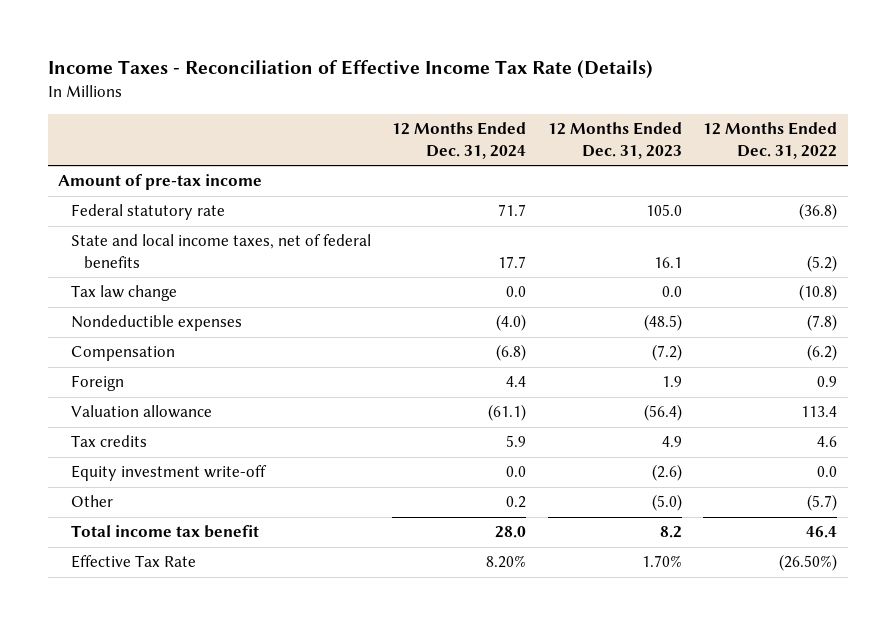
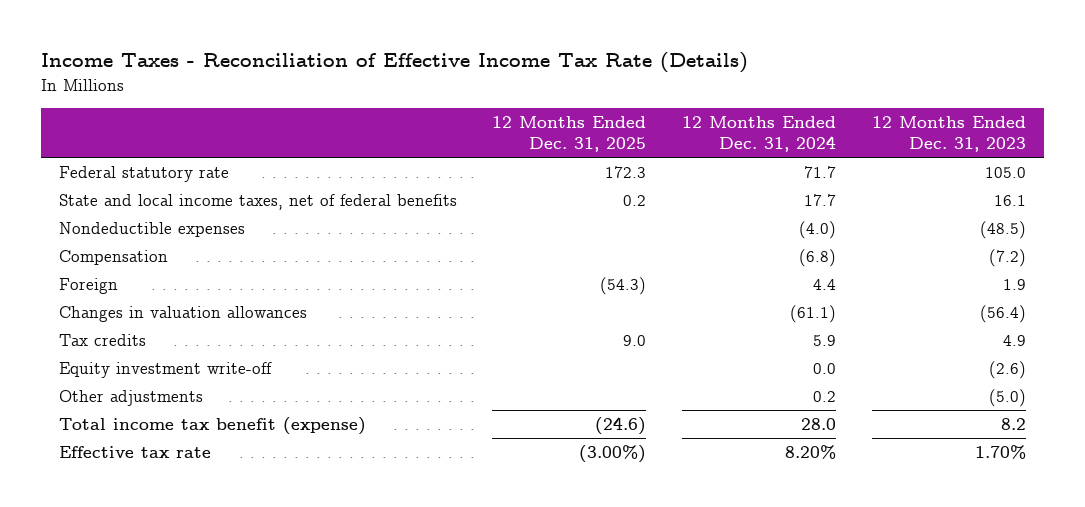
- | 12 Months Ended Dec. 31, 2024 | 12 Months Ended Dec. 31, 2023 | 12 Months Ended Dec. 31, 2022
+ | 12 Months Ended Dec. 31, 2025 | 12 Months Ended Dec. 31, 2024 | 12 Months Ended Dec. 31, 2023
- Amount of pre-tax income
- Tax law change | 0.0 | 0.0 | (10.8)
- Valuation allowance | (61.1) | (56.4) | 113.4
+ Changes in valuation allowances | | (61.1) | (56.4)
- Other | 0.2 | (5.0) | (5.7)
- Total income tax benefit | 28.0 | 8.2 | 46.4
- Effective Tax Rate | 8.20% | 1.70% | (26.50%)
+ Other adjustments | | 0.2 | (5.0)
+ Total income tax benefit (expense) | (24.6) | 28.0 | 8.2
+ Effective tax rate | (3.00%) | 8.20% | 1.70%

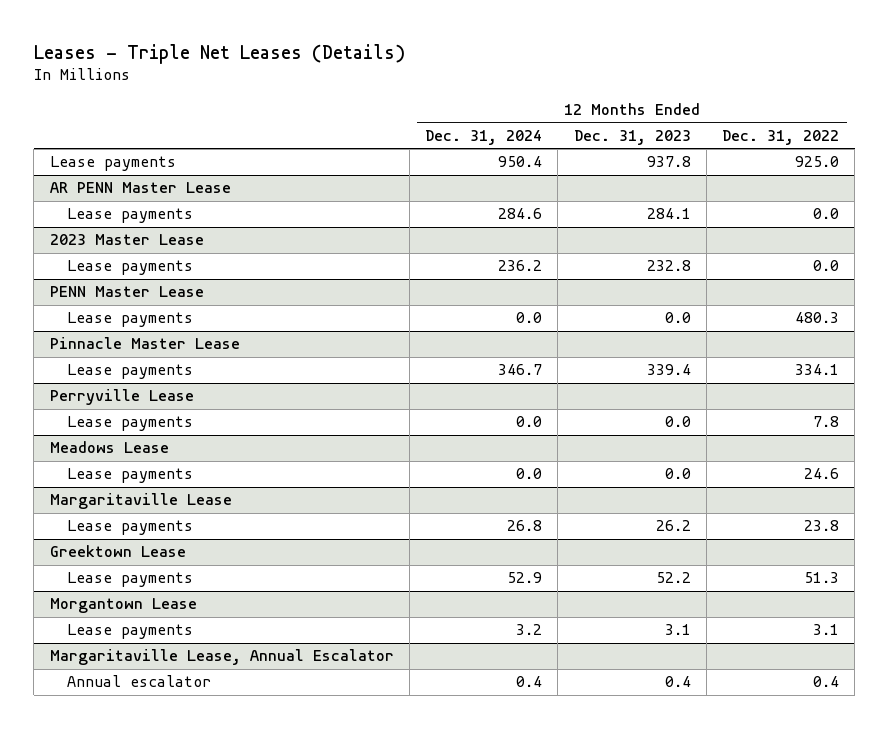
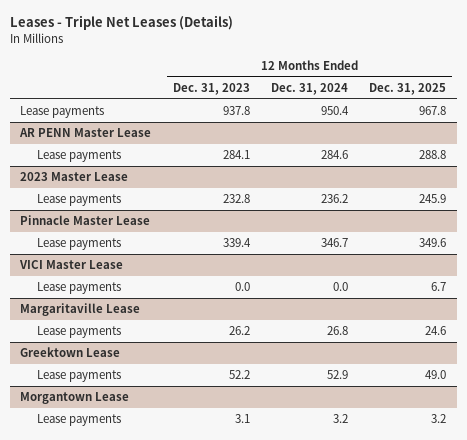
- | 12 Months Ended Dec. 31, 2024 | 12 Months Ended Dec. 31, 2023 | 12 Months Ended Dec. 31, 2022
+ | 12 Months Ended Dec. 31, 2023 | 12 Months Ended Dec. 31, 2024 | 12 Months Ended Dec. 31, 2025
- PENN Master Lease
- Lease payments | 0.0 | 0.0 | 480.3
- Perryville Lease
- Lease payments | 0.0 | 0.0 | 7.8
- Meadows Lease
+ VICI Master Lease
- Margaritaville Lease, Annual Escalator
- Annual escalator | 0.4 | 0.4 | 0.4

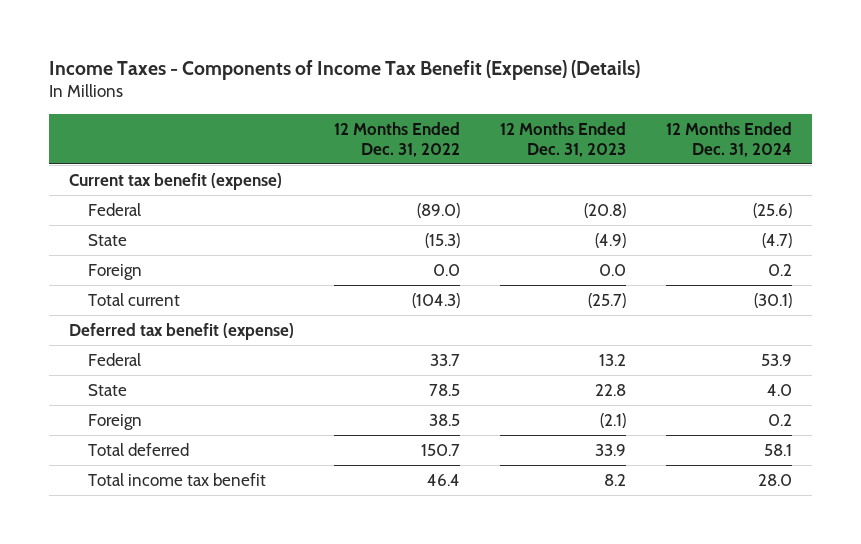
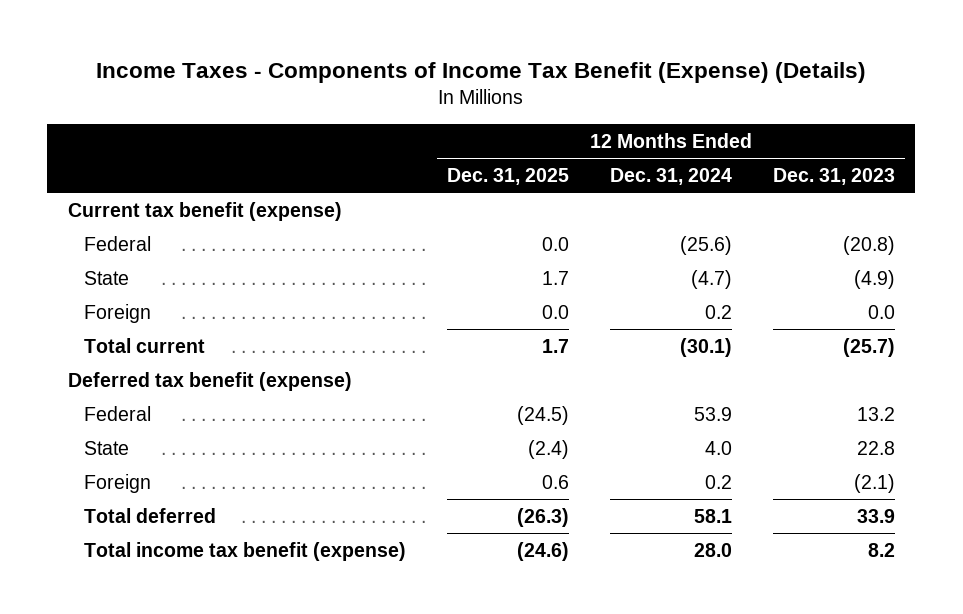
- | 12 Months Ended Dec. 31, 2022 | 12 Months Ended Dec. 31, 2023 | 12 Months Ended Dec. 31, 2024
+ | 12 Months Ended Dec. 31, 2025 | 12 Months Ended Dec. 31, 2024 | 12 Months Ended Dec. 31, 2023
- Total income tax benefit | 46.4 | 8.2 | 28.0
+ Total income tax benefit (expense) | (24.6) | 28.0 | 8.2

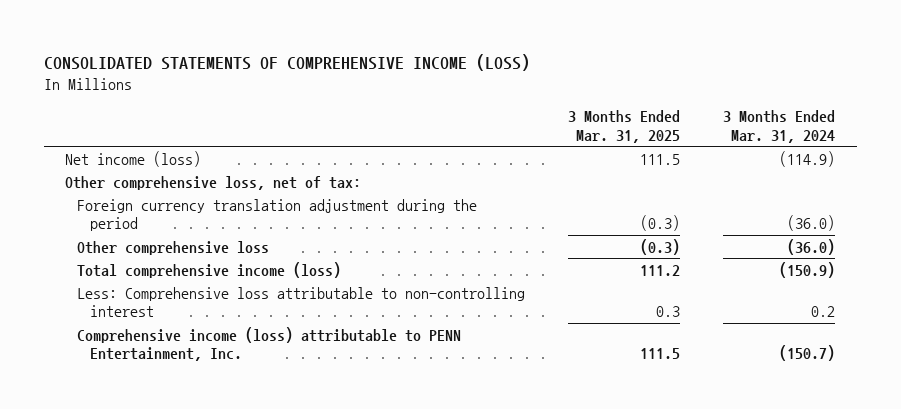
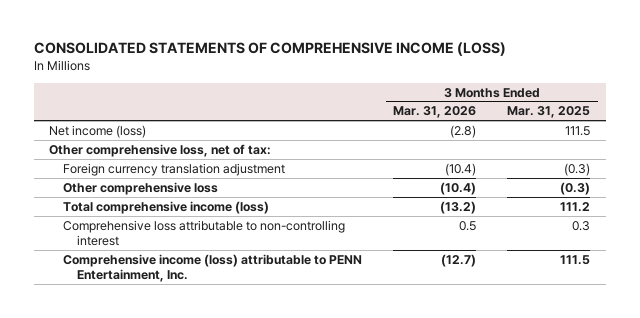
- | 3 Months Ended Mar. 31, 2025 | 3 Months Ended Mar. 31, 2024
+ | 3 Months Ended Mar. 31, 2026 | 3 Months Ended Mar. 31, 2025
- Foreign currency translation adjustment during the period | (0.3) | (36.0)
+ Foreign currency translation adjustment | (10.4) | (0.3)
- Less: Comprehensive loss attributable to non-controlling interest | 0.3 | 0.2
+ Comprehensive loss attributable to non-controlling interest | 0.5 | 0.3

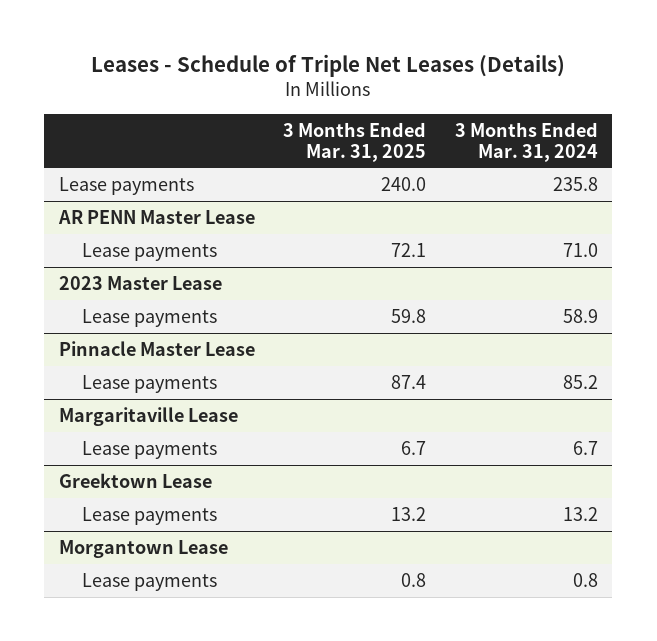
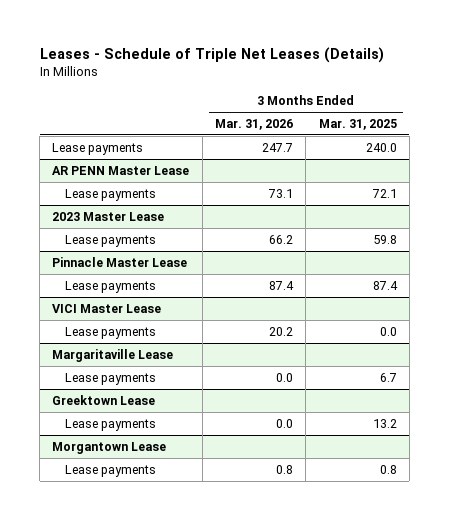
- | 3 Months Ended Mar. 31, 2025 | 3 Months Ended Mar. 31, 2024
+ | 3 Months Ended Mar. 31, 2026 | 3 Months Ended Mar. 31, 2025
+ VICI Master Lease
+ Lease payments | 20.2 | 0.0

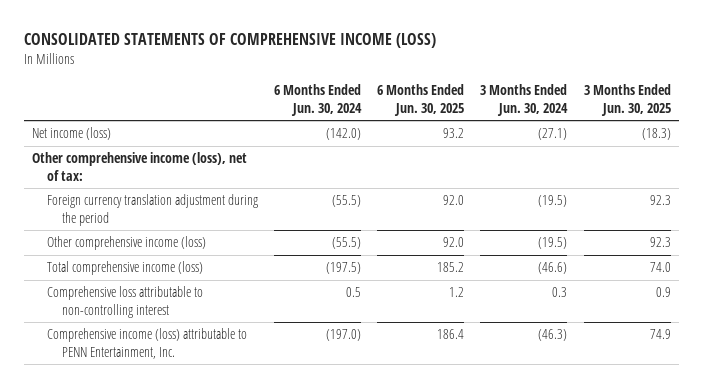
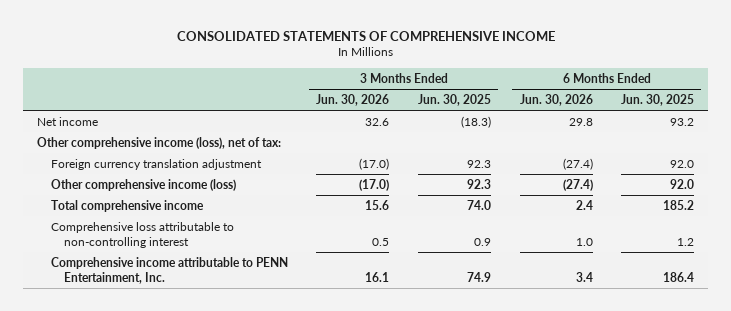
- CONSOLIDATED STATEMENTS OF COMPREHENSIVE INCOME (LOSS)
+ CONSOLIDATED STATEMENTS OF COMPREHENSIVE INCOME
- | 6 Months Ended Jun. 30, 2024 | 6 Months Ended Jun. 30, 2025 | 3 Months Ended Jun. 30, 2024 | 3 Months Ended Jun. 30, 2025
+ | 3 Months Ended Jun. 30, 2026 | 3 Months Ended Jun. 30, 2025 | 6 Months Ended Jun. 30, 2026 | 6 Months Ended Jun. 30, 2025
- Net income (loss) | (142.0) | 93.2 | (27.1) | (18.3)
+ Net income | 32.6 | (18.3) | 29.8 | 93.2
- Foreign currency translation adjustment during the period | (55.5) | 92.0 | (19.5) | 92.3
+ Foreign currency translation adjustment | (17.0) | 92.3 | (27.4) | 92.0
- Total comprehensive income (loss) | (197.5) | 185.2 | (46.6) | 74.0
+ Total comprehensive income | 15.6 | 74.0 | 2.4 | 185.2
- Comprehensive income (loss) attributable to PENN Entertainment, Inc. | (197.0) | 186.4 | (46.3) | 74.9
+ Comprehensive income attributable to PENN Entertainment, Inc. | 16.1 | 74.9 | 3.4 | 186.4

